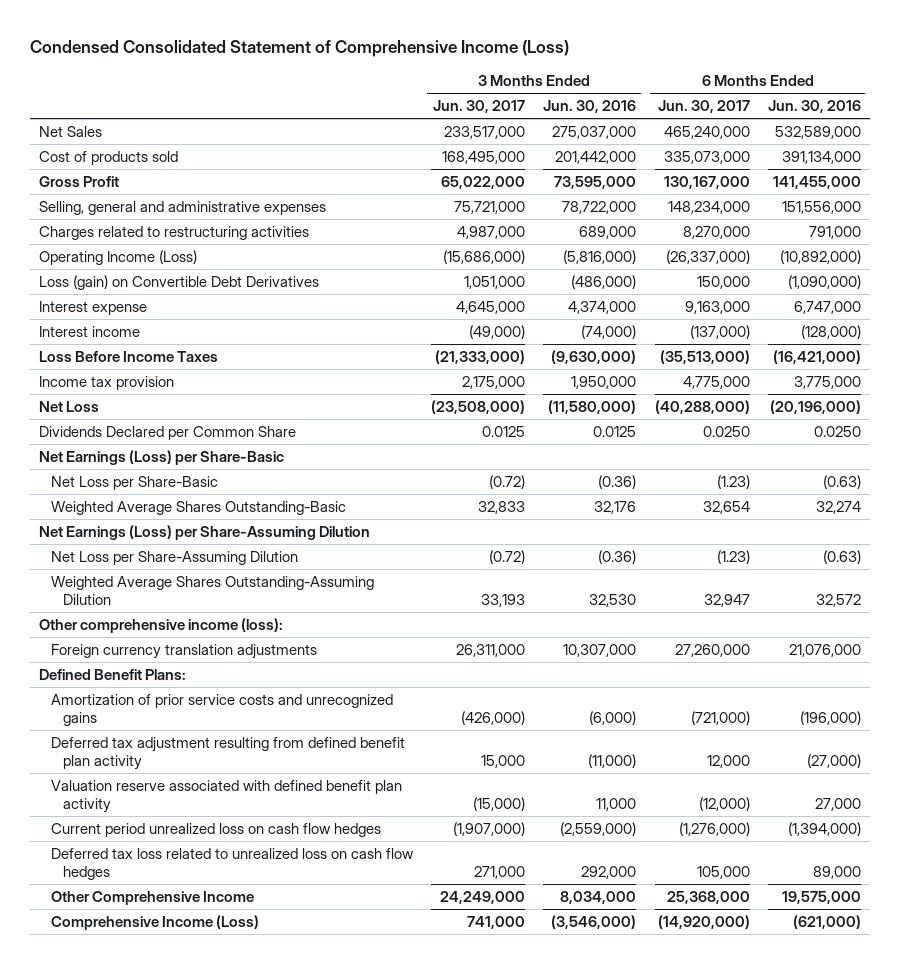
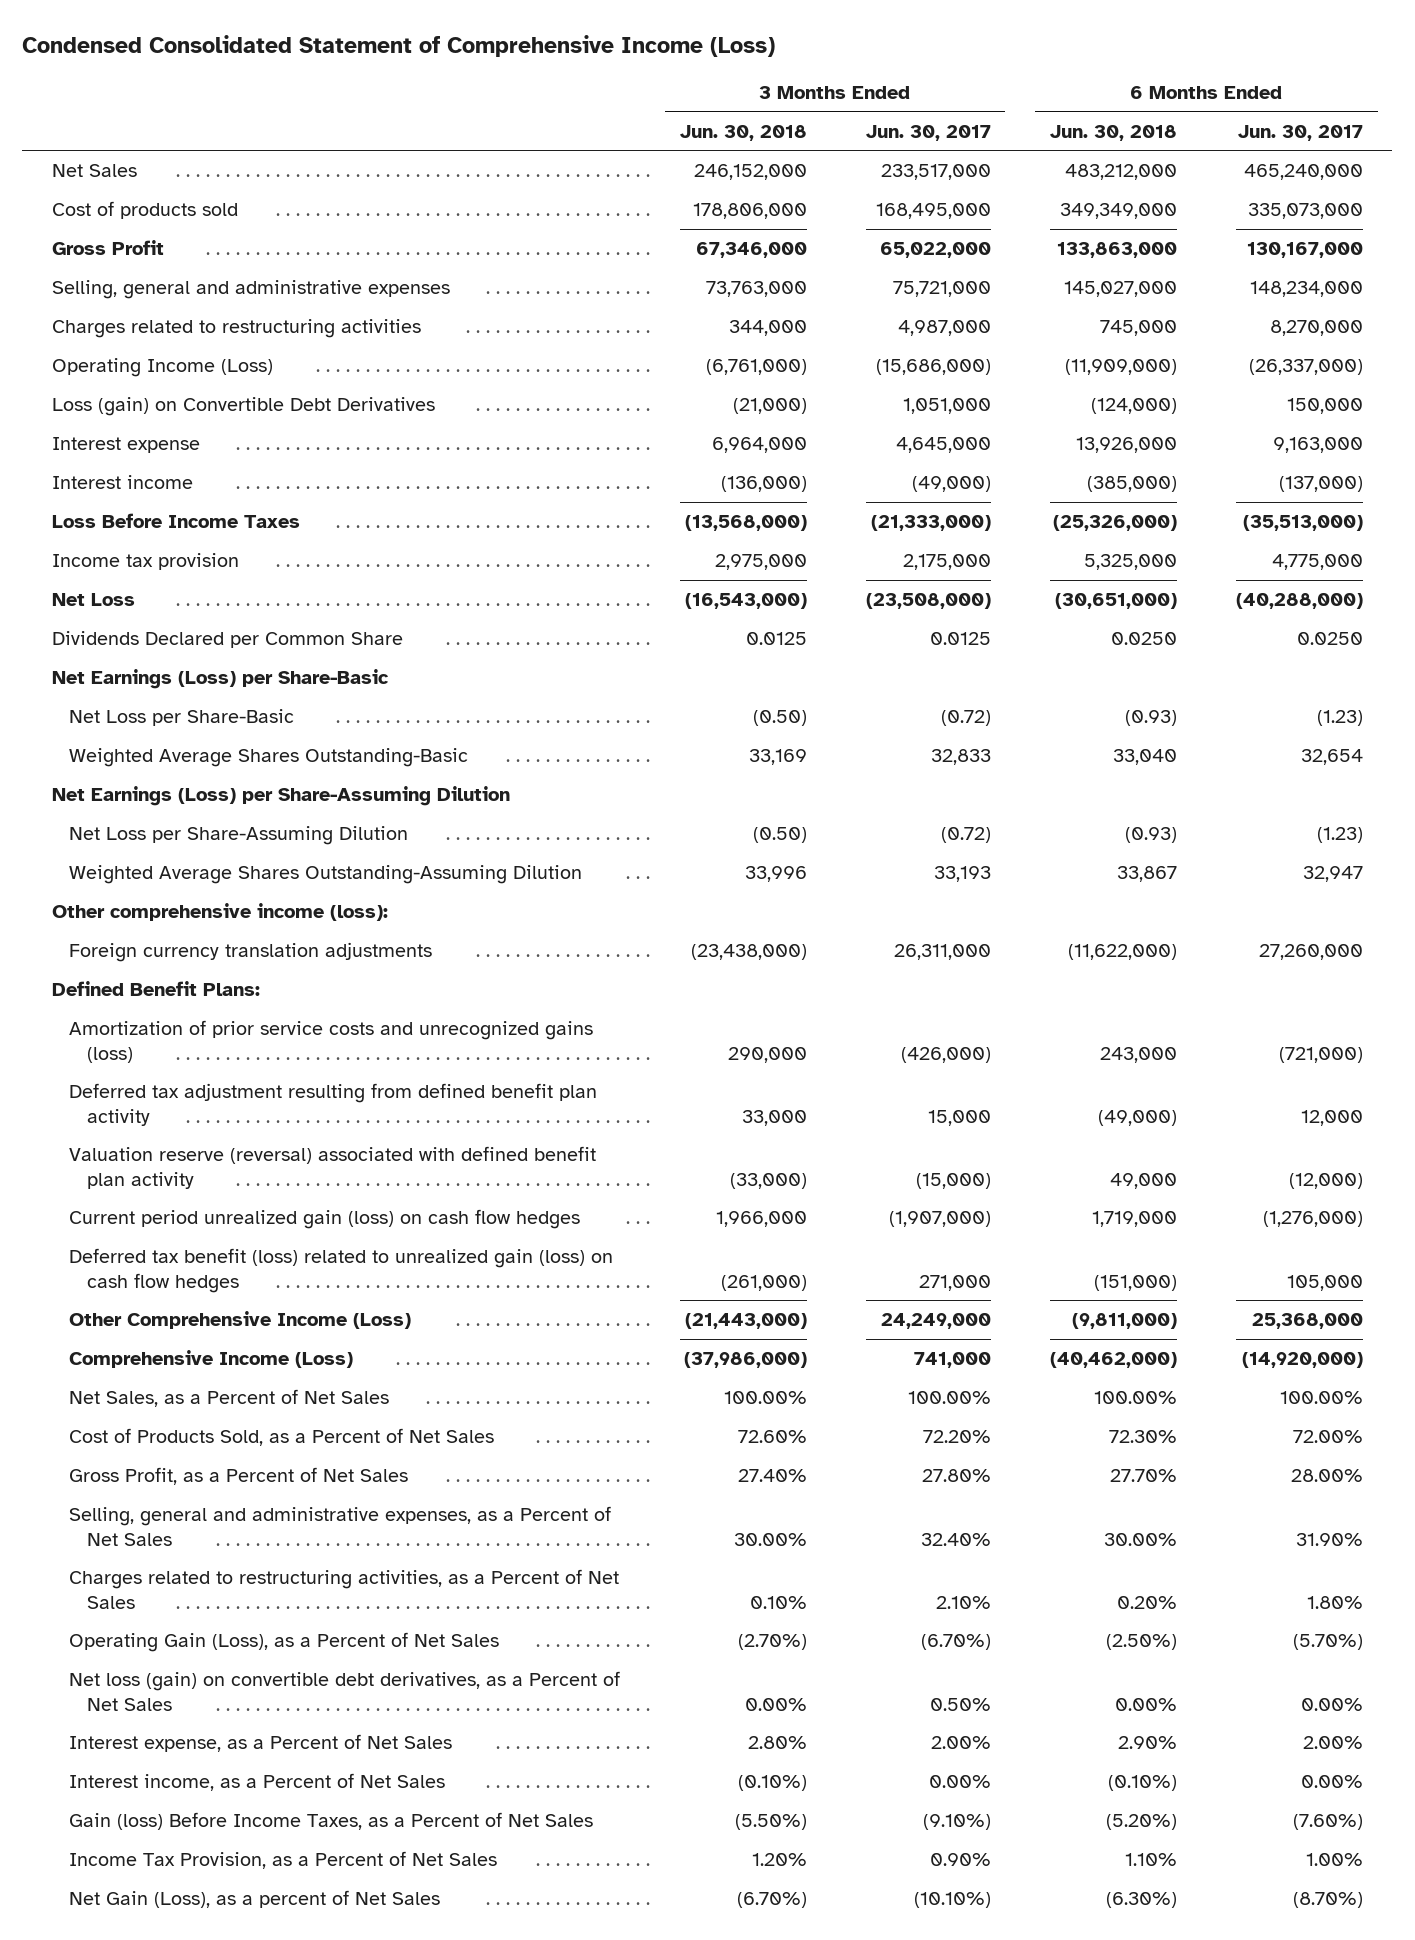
- | 3 Months Ended Jun. 30, 2017 | 3 Months Ended Jun. 30, 2016 | 6 Months Ended Jun. 30, 2017 | 6 Months Ended Jun. 30, 2016
+ | 3 Months Ended Jun. 30, 2018 | 3 Months Ended Jun. 30, 2017 | 6 Months Ended Jun. 30, 2018 | 6 Months Ended Jun. 30, 2017
- Amortization of prior service costs and unrecognized gains | (426,000) | (6,000) | (721,000) | (196,000)
+ Amortization of prior service costs and unrecognized gains (loss) | 290,000 | (426,000) | 243,000 | (721,000)
- Valuation reserve associated with defined benefit plan activity | (15,000) | 11,000 | (12,000) | 27,000
- Current period unrealized loss on cash flow hedges | (1,907,000) | (2,559,000) | (1,276,000) | (1,394,000)
- Deferred tax loss related to unrealized loss on cash flow hedges | 271,000 | 292,000 | 105,000 | 89,000
- Other Comprehensive Income | 24,249,000 | 8,034,000 | 25,368,000 | 19,575,000
+ Valuation reserve (reversal) associated with defined benefit plan activity | (33,000) | (15,000) | 49,000 | (12,000)
+ Current period unrealized gain (loss) on cash flow hedges | 1,966,000 | (1,907,000) | 1,719,000 | (1,276,000)
+ Deferred tax benefit (loss) related to unrealized gain (loss) on cash flow hedges | (261,000) | 271,000 | (151,000) | 105,000
+ Other Comprehensive Income (Loss) | (21,443,000) | 24,249,000 | (9,811,000) | 25,368,000
+ Net Sales, as a Percent of Net Sales | 100.00% | 100.00% | 100.00% | 100.00%
+ Cost of Products Sold, as a Percent of Net Sales | 72.60% | 72.20% | 72.30% | 72.00%
+ Gross Profit, as a Percent of Net Sales | 27.40% | 27.80% | 27.70% | 28.00%
+ Selling, general and administrative expenses, as a Percent of Net Sales | 30.00% | 32.40% | 30.00% | 31.90%
+ Charges related to restructuring activities, as a Percent of Net Sales | 0.10% | 2.10% | 0.20% | 1.80%
+ Operating Gain (Loss), as a Percent of Net Sales | (2.70%) | (6.70%) | (2.50%) | (5.70%)
+ Net loss (gain) on convertible debt derivatives, as a Percent of Net Sales | 0.00% | 0.50% | 0.00% | 0.00%
+ Interest expense, as a Percent of Net Sales | 2.80% | 2.00% | 2.90% | 2.00%
+ Interest income, as a Percent of Net Sales | (0.10%) | 0.00% | (0.10%) | 0.00%
+ Gain (loss) Before Income Taxes, as a Percent of Net Sales | (5.50%) | (9.10%) | (5.20%) | (7.60%)
+ Income Tax Provision, as a Percent of Net Sales | 1.20% | 0.90% | 1.10% | 1.00%
+ Net Gain (Loss), as a percent of Net Sales | (6.70%) | (10.10%) | (6.30%) | (8.70%)

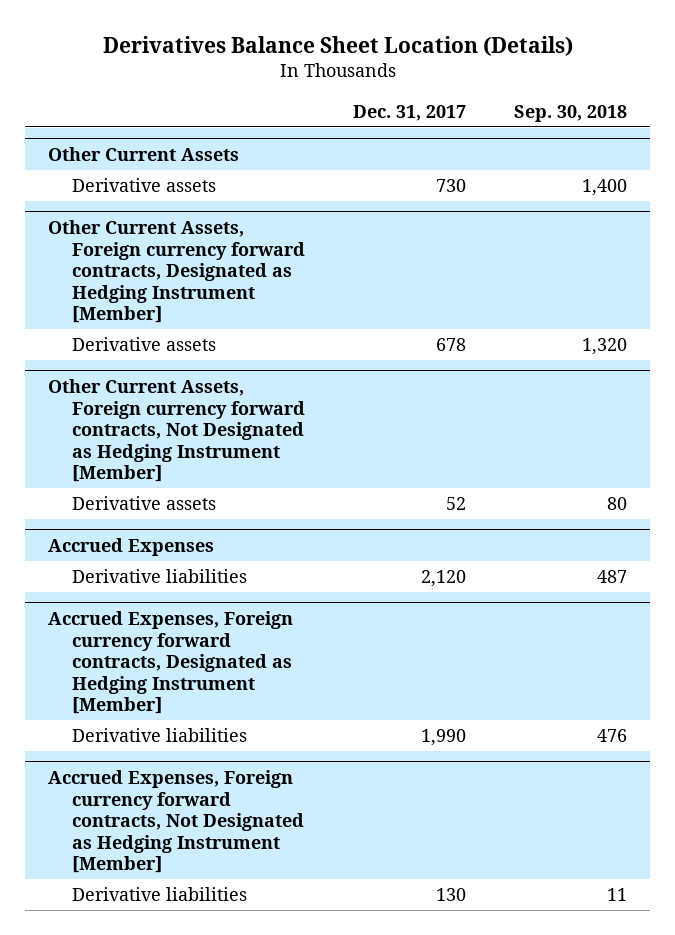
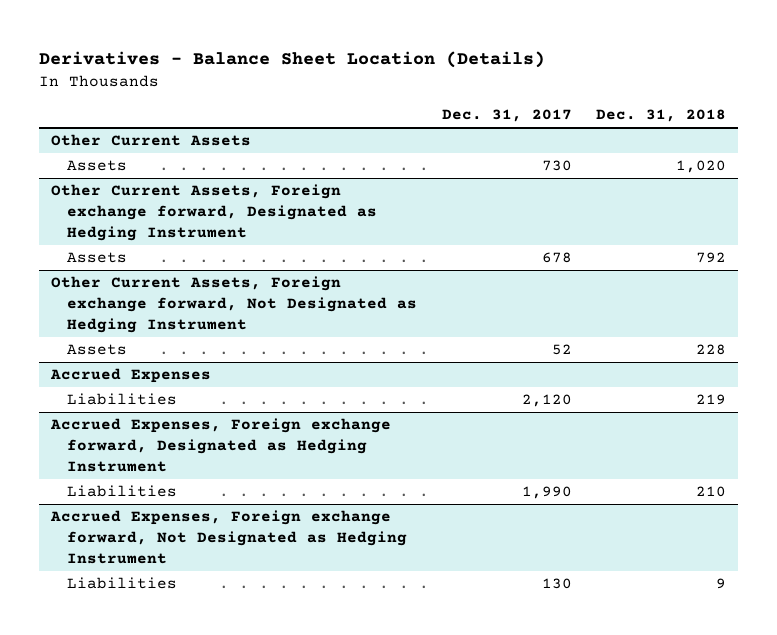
- Derivatives Balance Sheet Location (Details)
+ Derivatives - Balance Sheet Location (Details)
- | Dec. 31, 2017 | Sep. 30, 2018
+ | Dec. 31, 2017 | Dec. 31, 2018
@ Other Current Assets
- Derivative assets | 730 | 1,400
- Other Current Assets, Foreign currency forward contracts, Designated as Hedging Instrument [Member]
- Derivative assets | 678 | 1,320
- Other Current Assets, Foreign currency forward contracts, Not Designated as Hedging Instrument [Member]
- Derivative assets | 52 | 80
@ Other Current Assets
+ Assets | 730 | 1,020
+ Other Current Assets, Foreign exchange forward, Designated as Hedging Instrument
+ Assets | 678 | 792
+ Other Current Assets, Foreign exchange forward, Not Designated as Hedging Instrument
+ Assets | 52 | 228
@ Accrued Expenses
- Derivative liabilities | 2,120 | 487
- Accrued Expenses, Foreign currency forward contracts, Designated as Hedging Instrument [Member]
- Derivative liabilities | 1,990 | 476
- Accrued Expenses, Foreign currency forward contracts, Not Designated as Hedging Instrument [Member]
- Derivative liabilities | 130 | 11
@ Accrued Expenses
+ Liabilities | 2,120 | 219
+ Accrued Expenses, Foreign exchange forward, Designated as Hedging Instrument
+ Liabilities | 1,990 | 210
+ Accrued Expenses, Foreign exchange forward, Not Designated as Hedging Instrument
+ Liabilities | 130 | 9

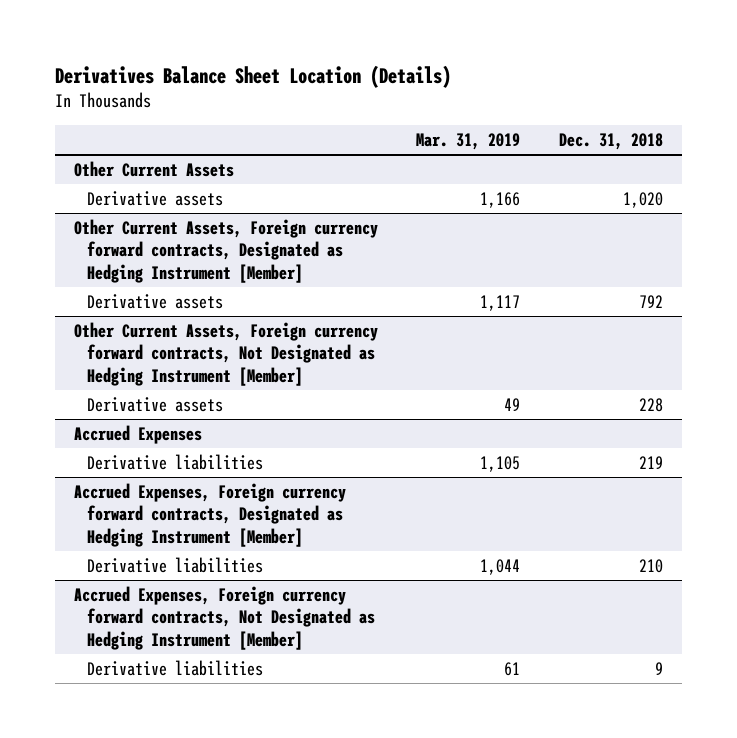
- Derivatives - Balance Sheet Location (Details)
+ Derivatives Balance Sheet Location (Details)
- | Dec. 31, 2017 | Dec. 31, 2018
+ | Mar. 31, 2019 | Dec. 31, 2018
@ Other Current Assets
- Assets | 730 | 1,020
- Other Current Assets, Foreign exchange forward, Designated as Hedging Instrument
- Assets | 678 | 792
- Other Current Assets, Foreign exchange forward, Not Designated as Hedging Instrument
- Assets | 52 | 228
@ Other Current Assets
+ Derivative assets | 1,166 | 1,020
+ Other Current Assets, Foreign currency forward contracts, Designated as Hedging Instrument [Member]
+ Derivative assets | 1,117 | 792
+ Other Current Assets, Foreign currency forward contracts, Not Designated as Hedging Instrument [Member]
+ Derivative assets | 49 | 228
@ Accrued Expenses
- Liabilities | 2,120 | 219
- Accrued Expenses, Foreign exchange forward, Designated as Hedging Instrument
- Liabilities | 1,990 | 210
- Accrued Expenses, Foreign exchange forward, Not Designated as Hedging Instrument
- Liabilities | 130 | 9
@ Accrued Expenses
+ Derivative liabilities | 1,105 | 219
+ Accrued Expenses, Foreign currency forward contracts, Designated as Hedging Instrument [Member]
+ Derivative liabilities | 1,044 | 210
+ Accrued Expenses, Foreign currency forward contracts, Not Designated as Hedging Instrument [Member]
+ Derivative liabilities | 61 | 9

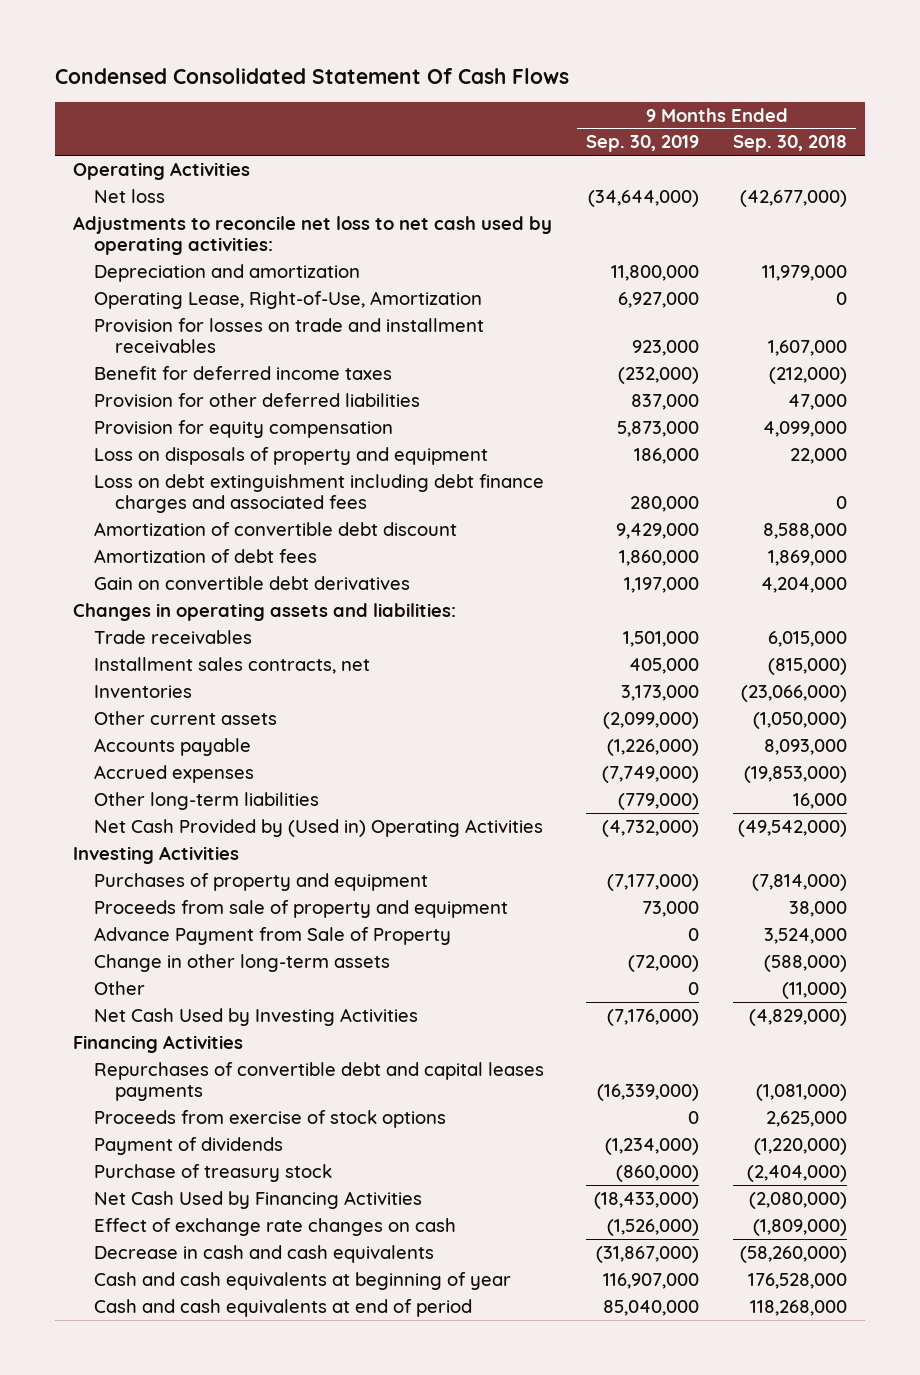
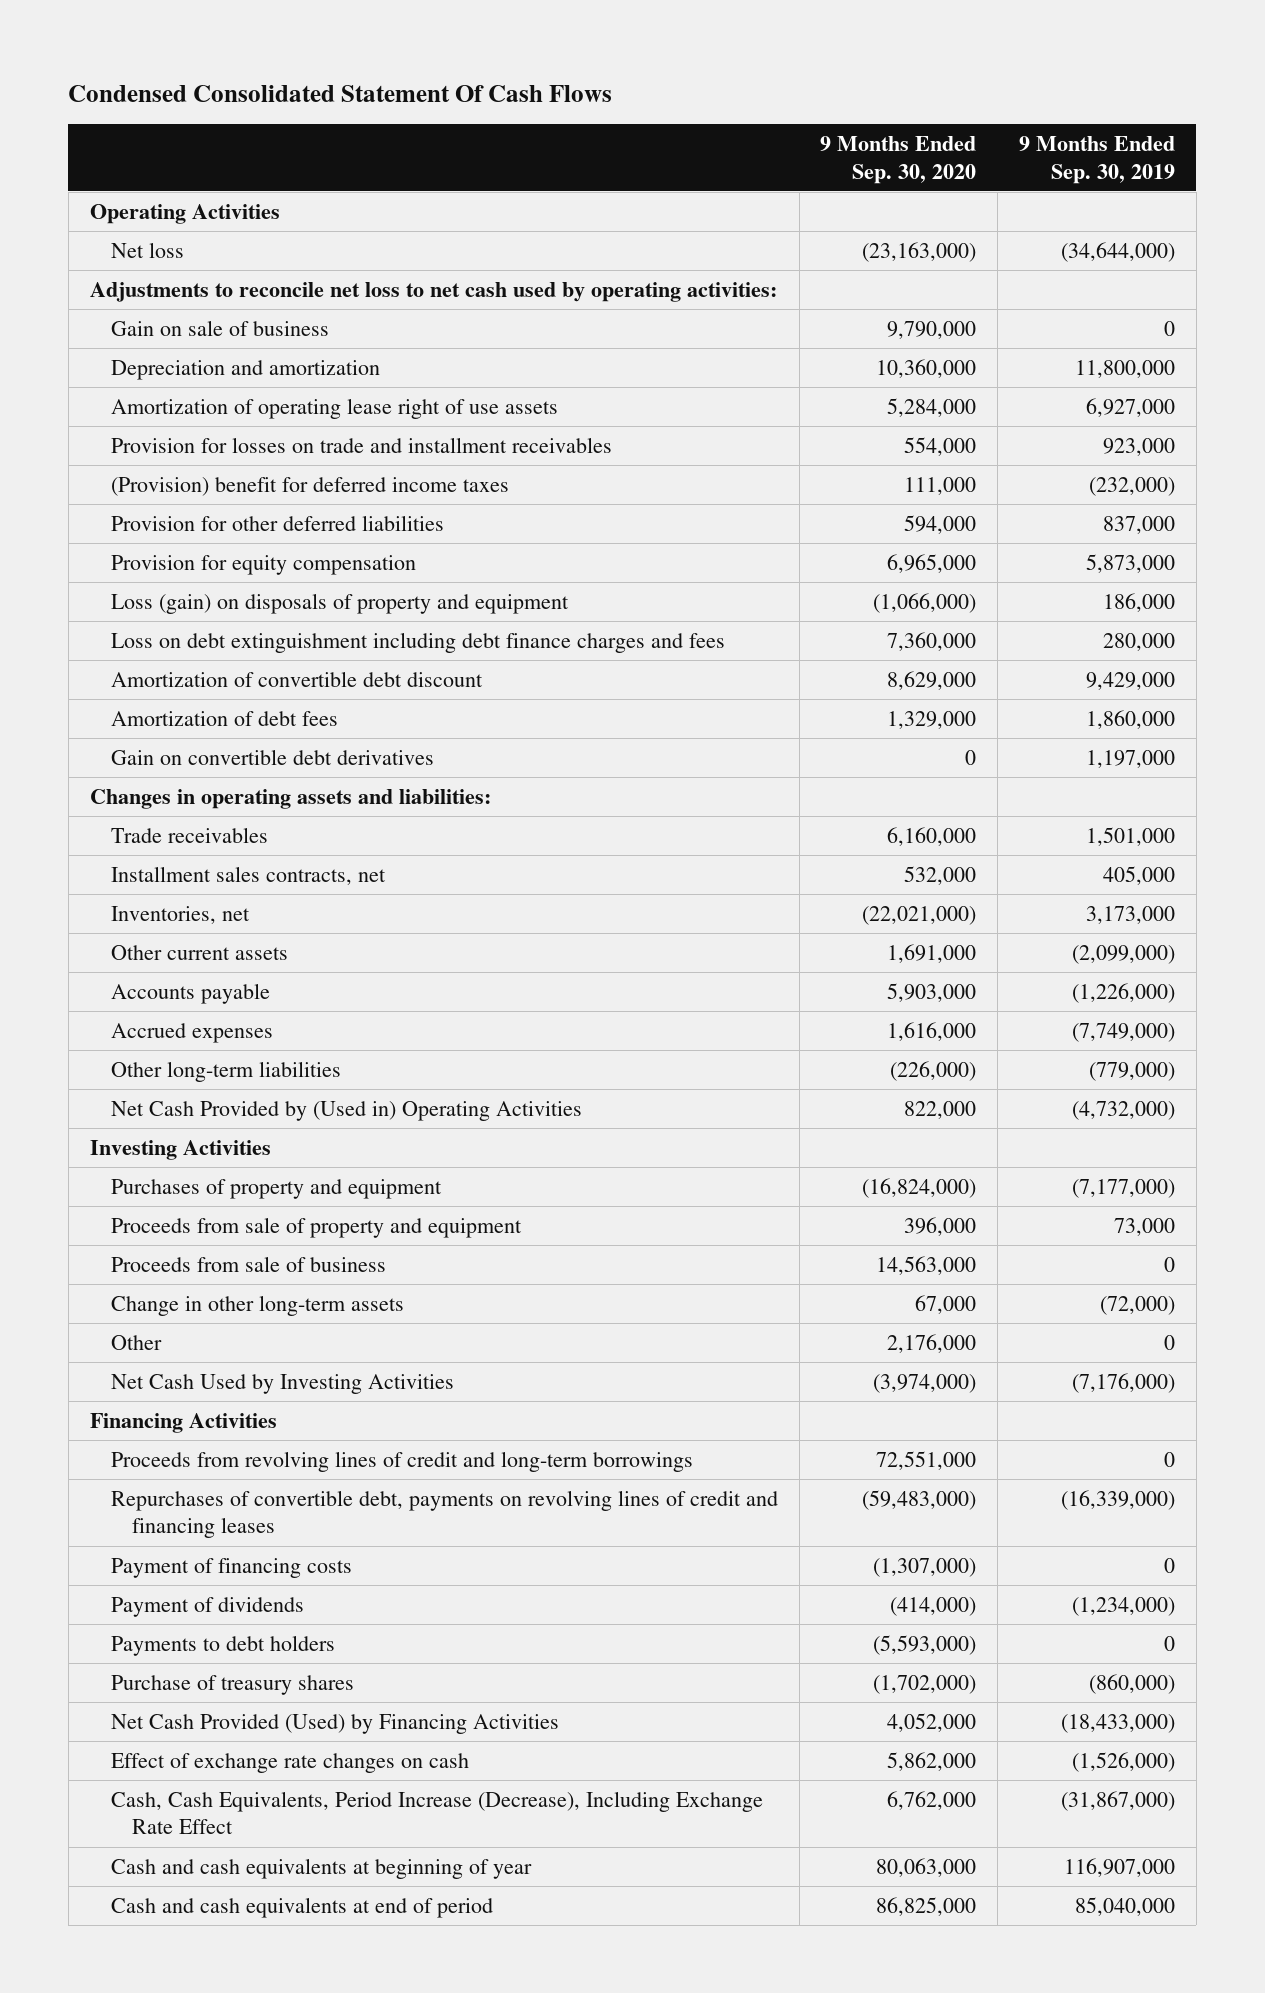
- | 9 Months Ended Sep. 30, 2019 | 9 Months Ended Sep. 30, 2018
+ | 9 Months Ended Sep. 30, 2020 | 9 Months Ended Sep. 30, 2019
+ Gain on sale of business | 9,790,000 | 0
- Operating Lease, Right-of-Use, Amortization | 6,927,000 | 0
+ Amortization of operating lease right of use assets | 5,284,000 | 6,927,000
- Benefit for deferred income taxes | (232,000) | (212,000)
+ (Provision) benefit for deferred income taxes | 111,000 | (232,000)
- Loss on disposals of property and equipment | 186,000 | 22,000
- Loss on debt extinguishment including debt finance charges and associated fees | 280,000 | 0
+ Loss (gain) on disposals of property and equipment | (1,066,000) | 186,000
+ Loss on debt extinguishment including debt finance charges and fees | 7,360,000 | 280,000
- Inventories | 3,173,000 | (23,066,000)
+ Inventories, net | (22,021,000) | 3,173,000
- Advance Payment from Sale of Property | 0 | 3,524,000
+ Proceeds from sale of business | 14,563,000 | 0
- Repurchases of convertible debt and capital leases payments | (16,339,000) | (1,081,000)
- Proceeds from exercise of stock options | 0 | 2,625,000
+ Proceeds from revolving lines of credit and long-term borrowings | 72,551,000 | 0
+ Repurchases of convertible debt, payments on revolving lines of credit and financing leases | (59,483,000) | (16,339,000)
+ Payment of financing costs | (1,307,000) | 0
- Purchase of treasury stock | (860,000) | (2,404,000)
- Net Cash Used by Financing Activities | (18,433,000) | (2,080,000)
+ Payments to debt holders | (5,593,000) | 0
+ Purchase of treasury shares | (1,702,000) | (860,000)
+ Net Cash Provided (Used) by Financing Activities | 4,052,000 | (18,433,000)
- Decrease in cash and cash equivalents | (31,867,000) | (58,260,000)
+ Cash, Cash Equivalents, Period Increase (Decrease), Including Exchange Rate Effect | 6,762,000 | (31,867,000)

